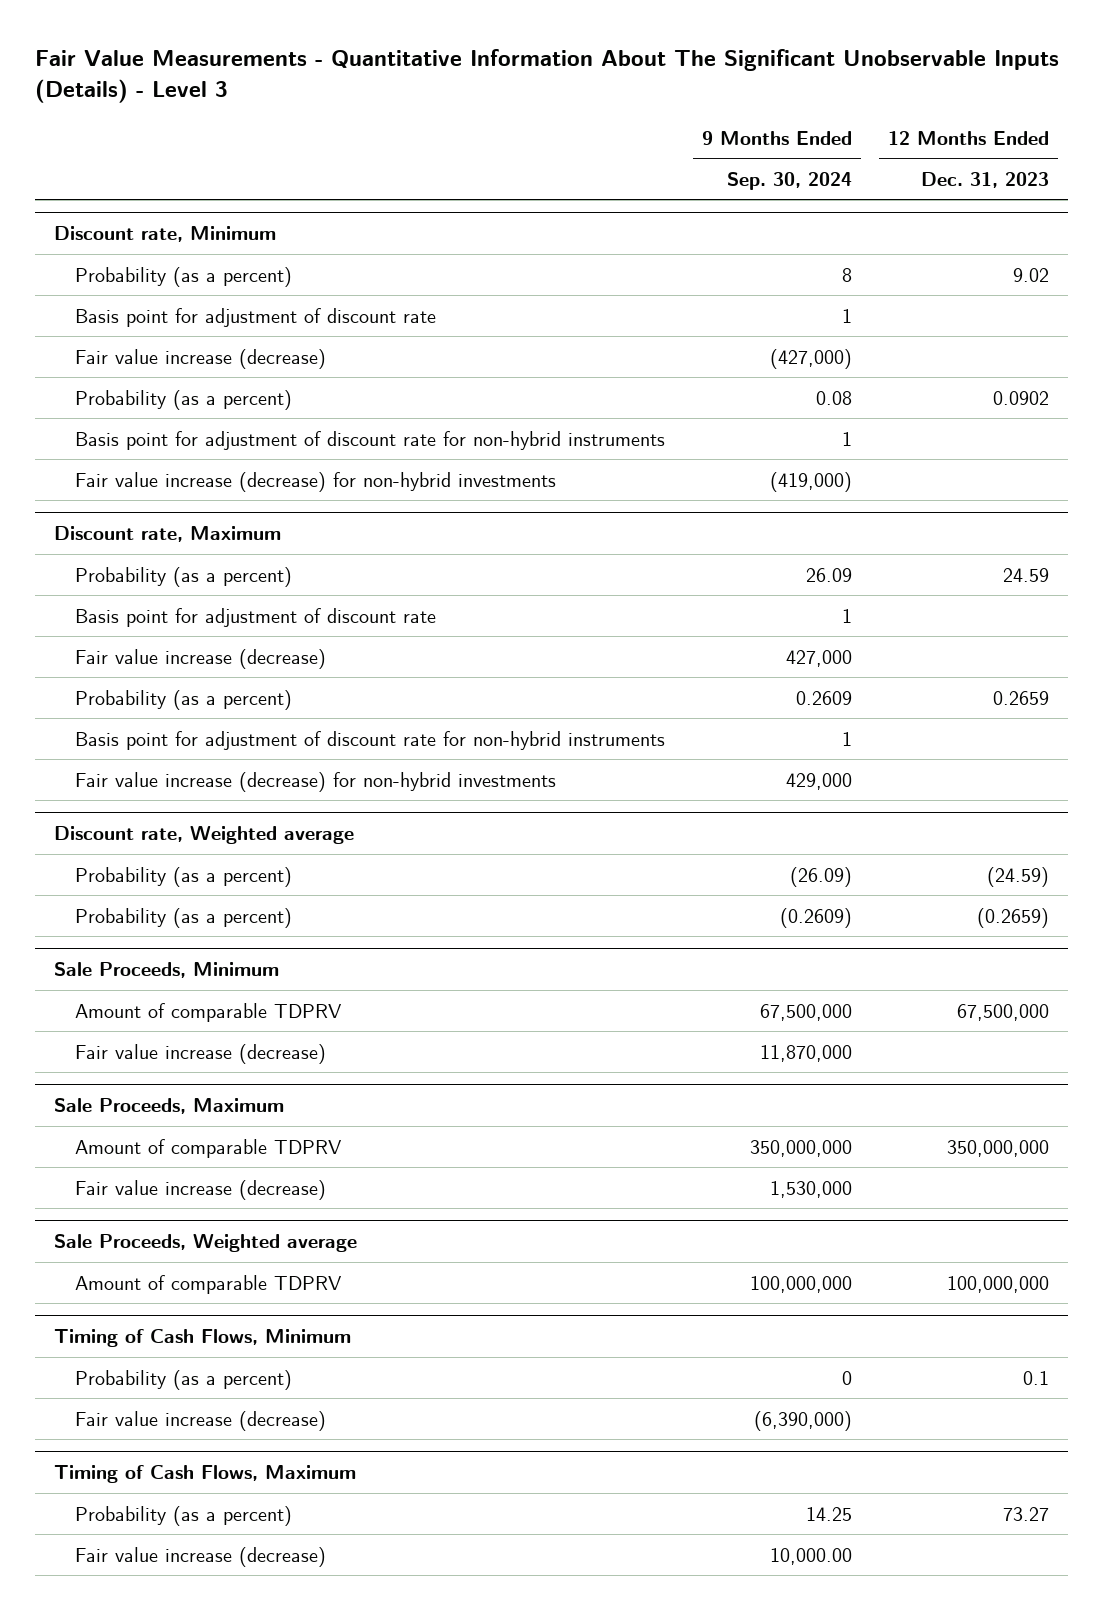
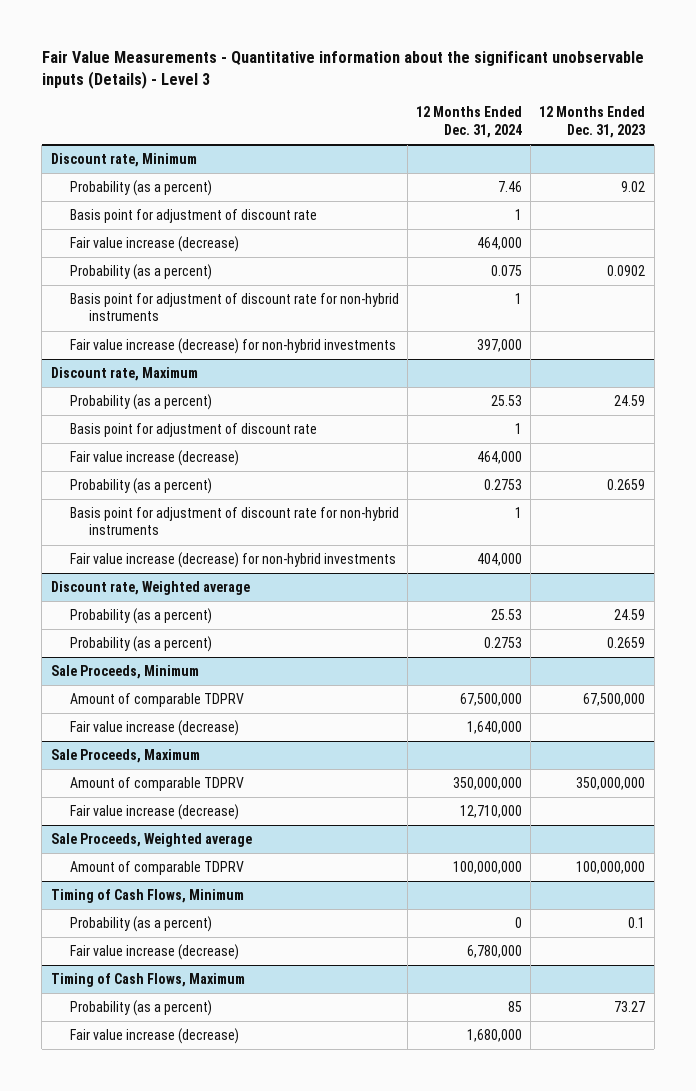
- Fair Value Measurements - Quantitative Information About The Significant Unobservable Inputs (Details) - Level 3
+ Fair Value Measurements - Quantitative information about the significant unobservable inputs (Details) - Level 3
- | 9 Months Ended Sep. 30, 2024 | 12 Months Ended Dec. 31, 2023
+ | 12 Months Ended Dec. 31, 2024 | 12 Months Ended Dec. 31, 2023
@ Discount rate, Weighted average
- Probability (as a percent) | (26.09) | (24.59)
- Probability (as a percent) | (0.2609) | (0.2659)
+ Probability (as a percent) | 25.53 | 24.59
+ Probability (as a percent) | 0.2753 | 0.2659

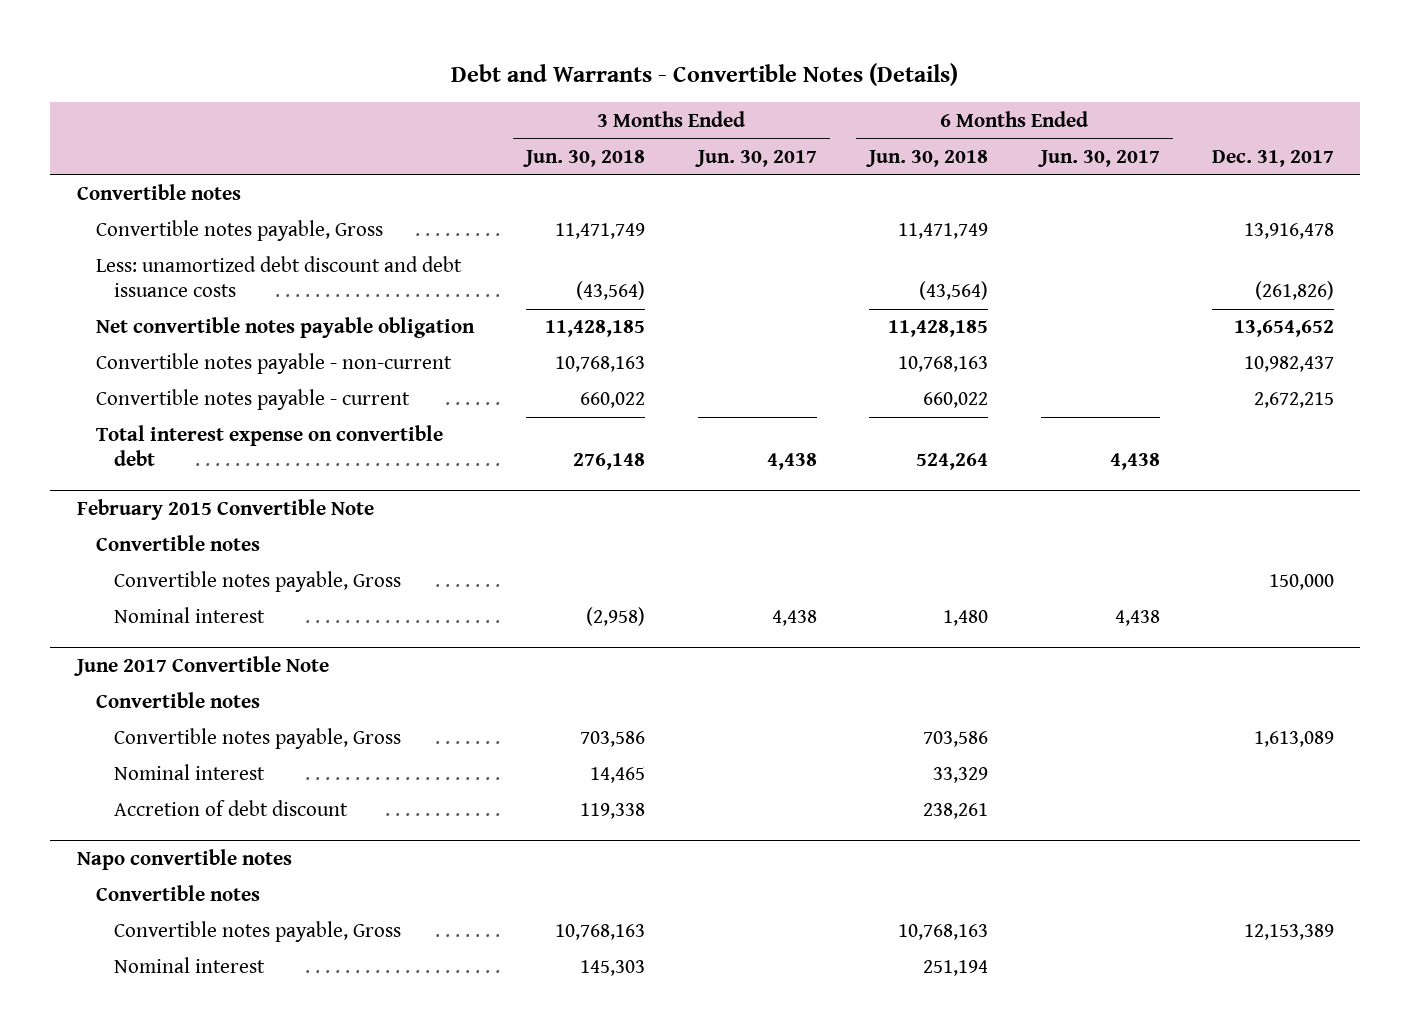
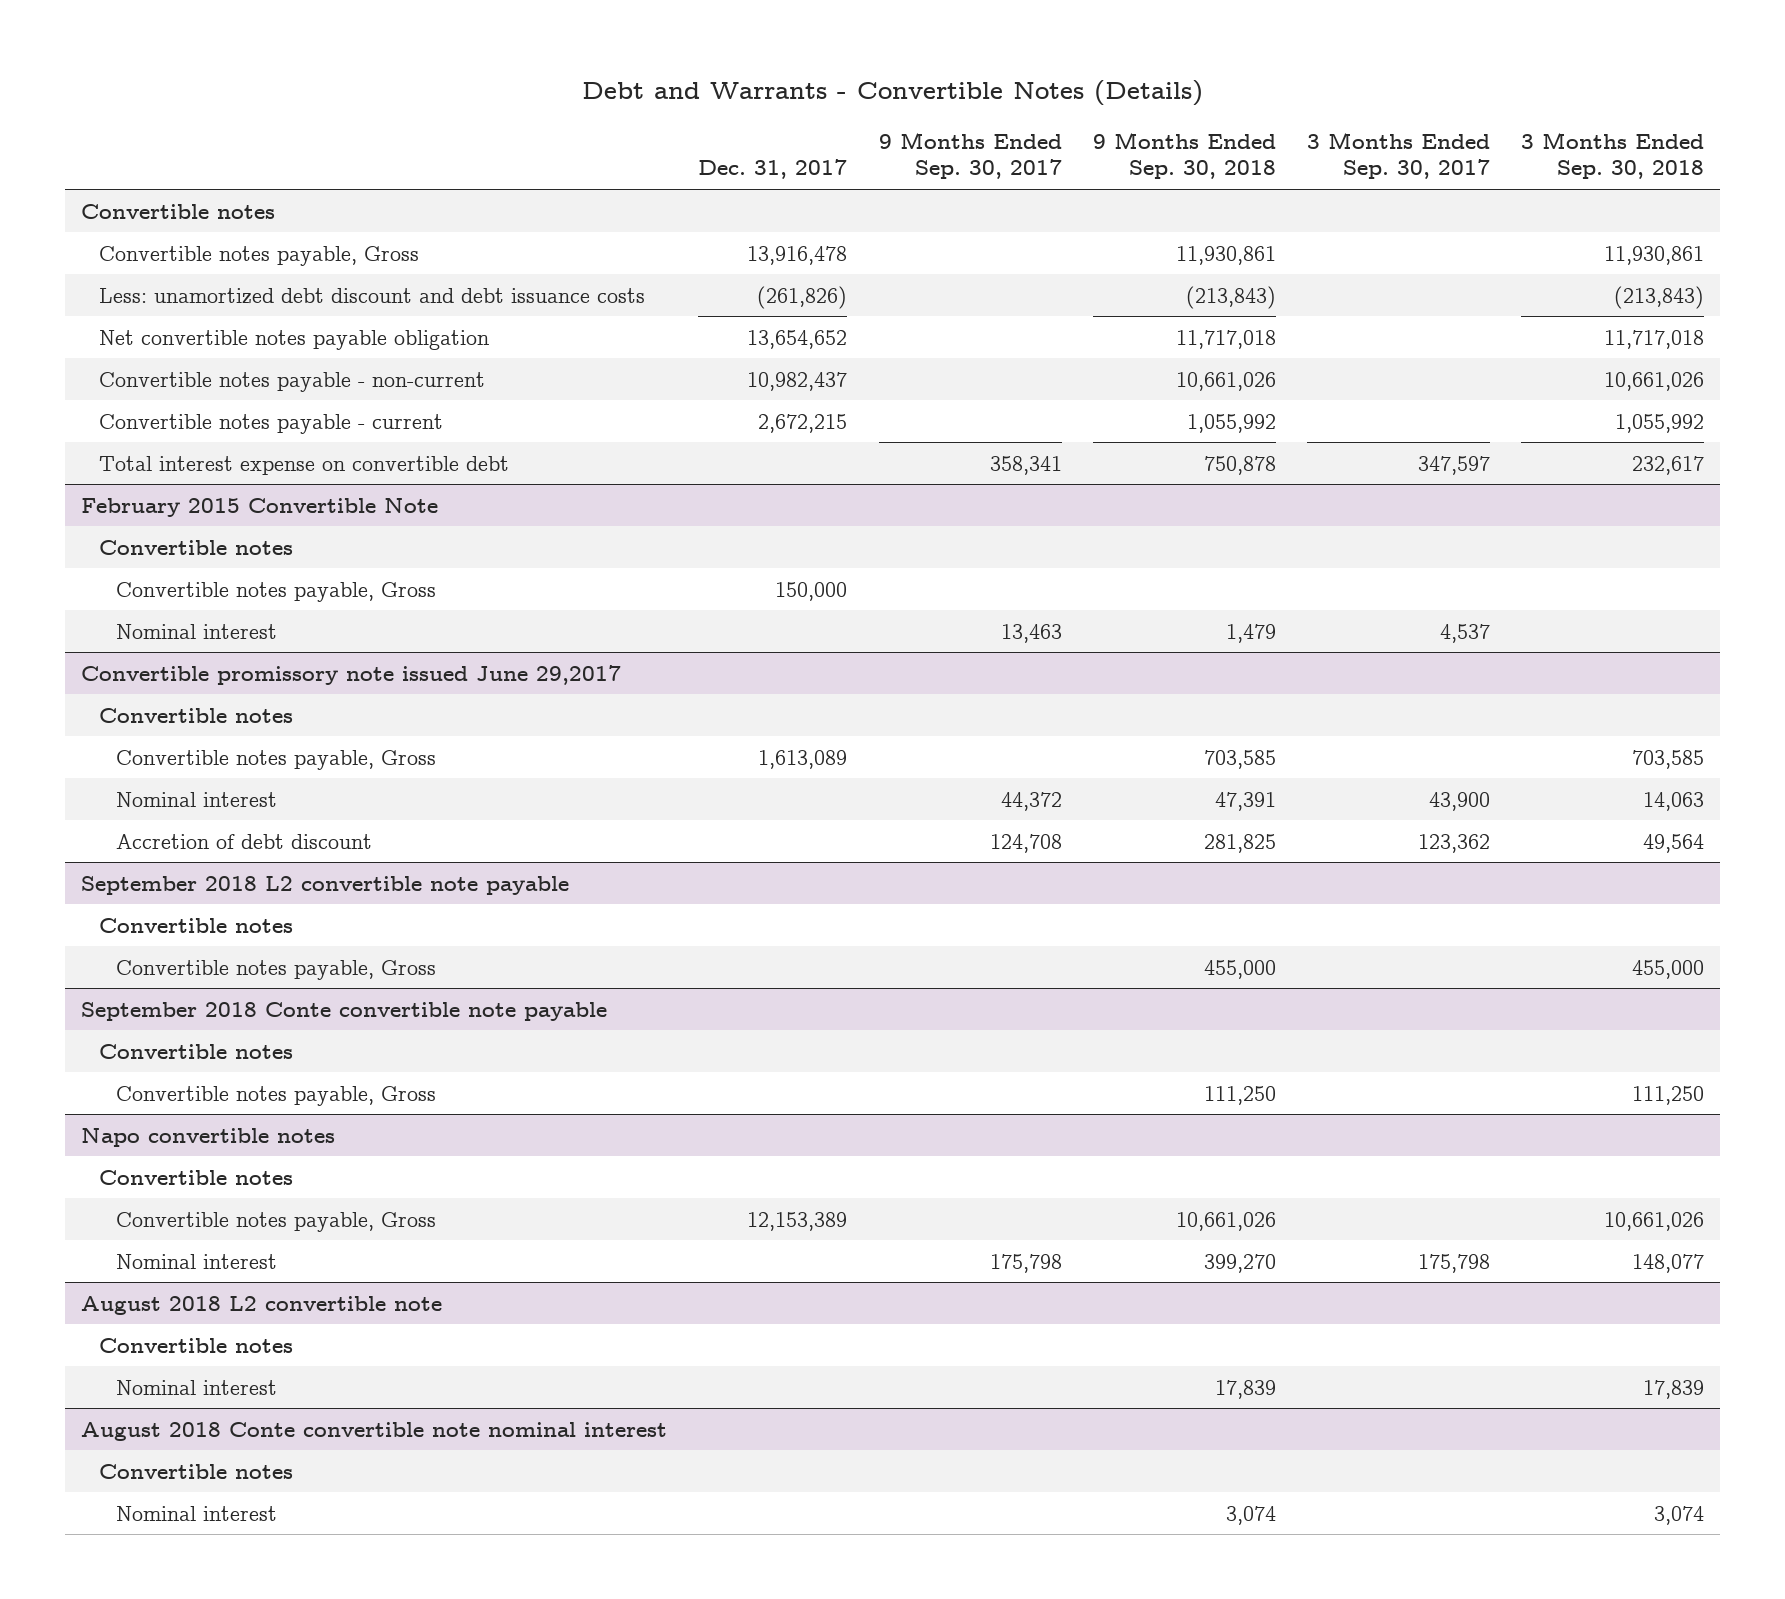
- | 3 Months Ended Jun. 30, 2018 | 3 Months Ended Jun. 30, 2017 | 6 Months Ended Jun. 30, 2018 | 6 Months Ended Jun. 30, 2017 | Dec. 31, 2017
+ | Dec. 31, 2017 | 9 Months Ended Sep. 30, 2017 | 9 Months Ended Sep. 30, 2018 | 3 Months Ended Sep. 30, 2017 | 3 Months Ended Sep. 30, 2018
- June 2017 Convertible Note
+ Convertible promissory note issued June 29,2017
+ September 2018 L2 convertible note payable
+ Convertible notes
+ Convertible notes payable, Gross | | | 455,000 | | 455,000
+ September 2018 Conte convertible note payable
+ Convertible notes
+ Convertible notes payable, Gross | | | 111,250 | | 111,250
+ August 2018 L2 convertible note
+ Convertible notes
+ Nominal interest | | | 17,839 | | 17,839
+ August 2018 Conte convertible note nominal interest
+ Convertible notes
+ Nominal interest | | | 3,074 | | 3,074

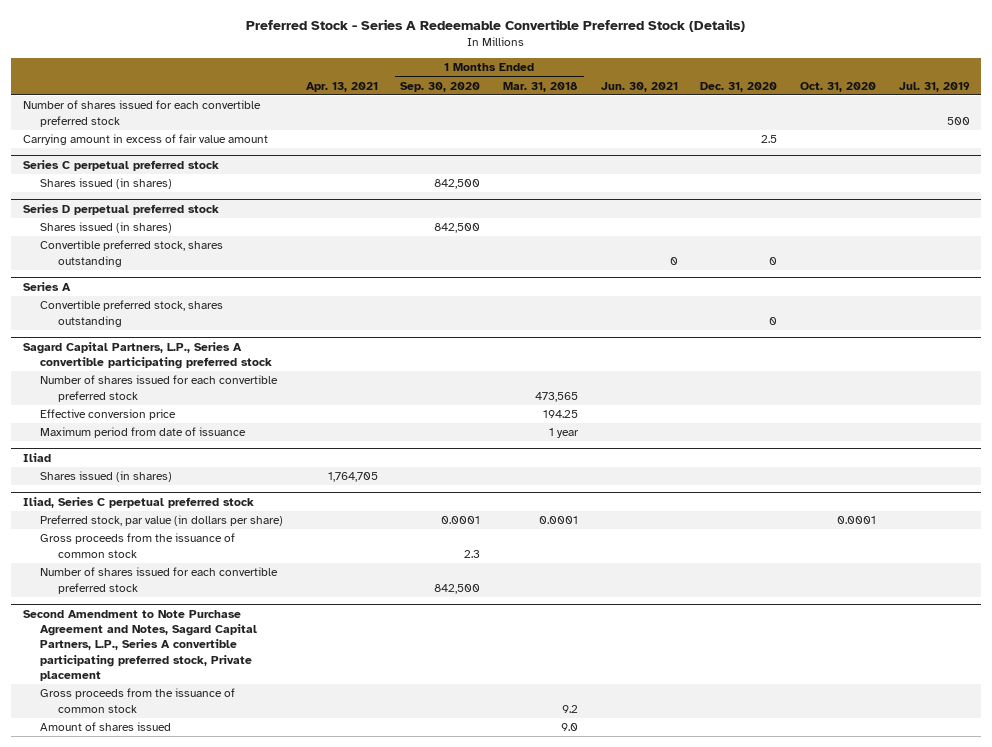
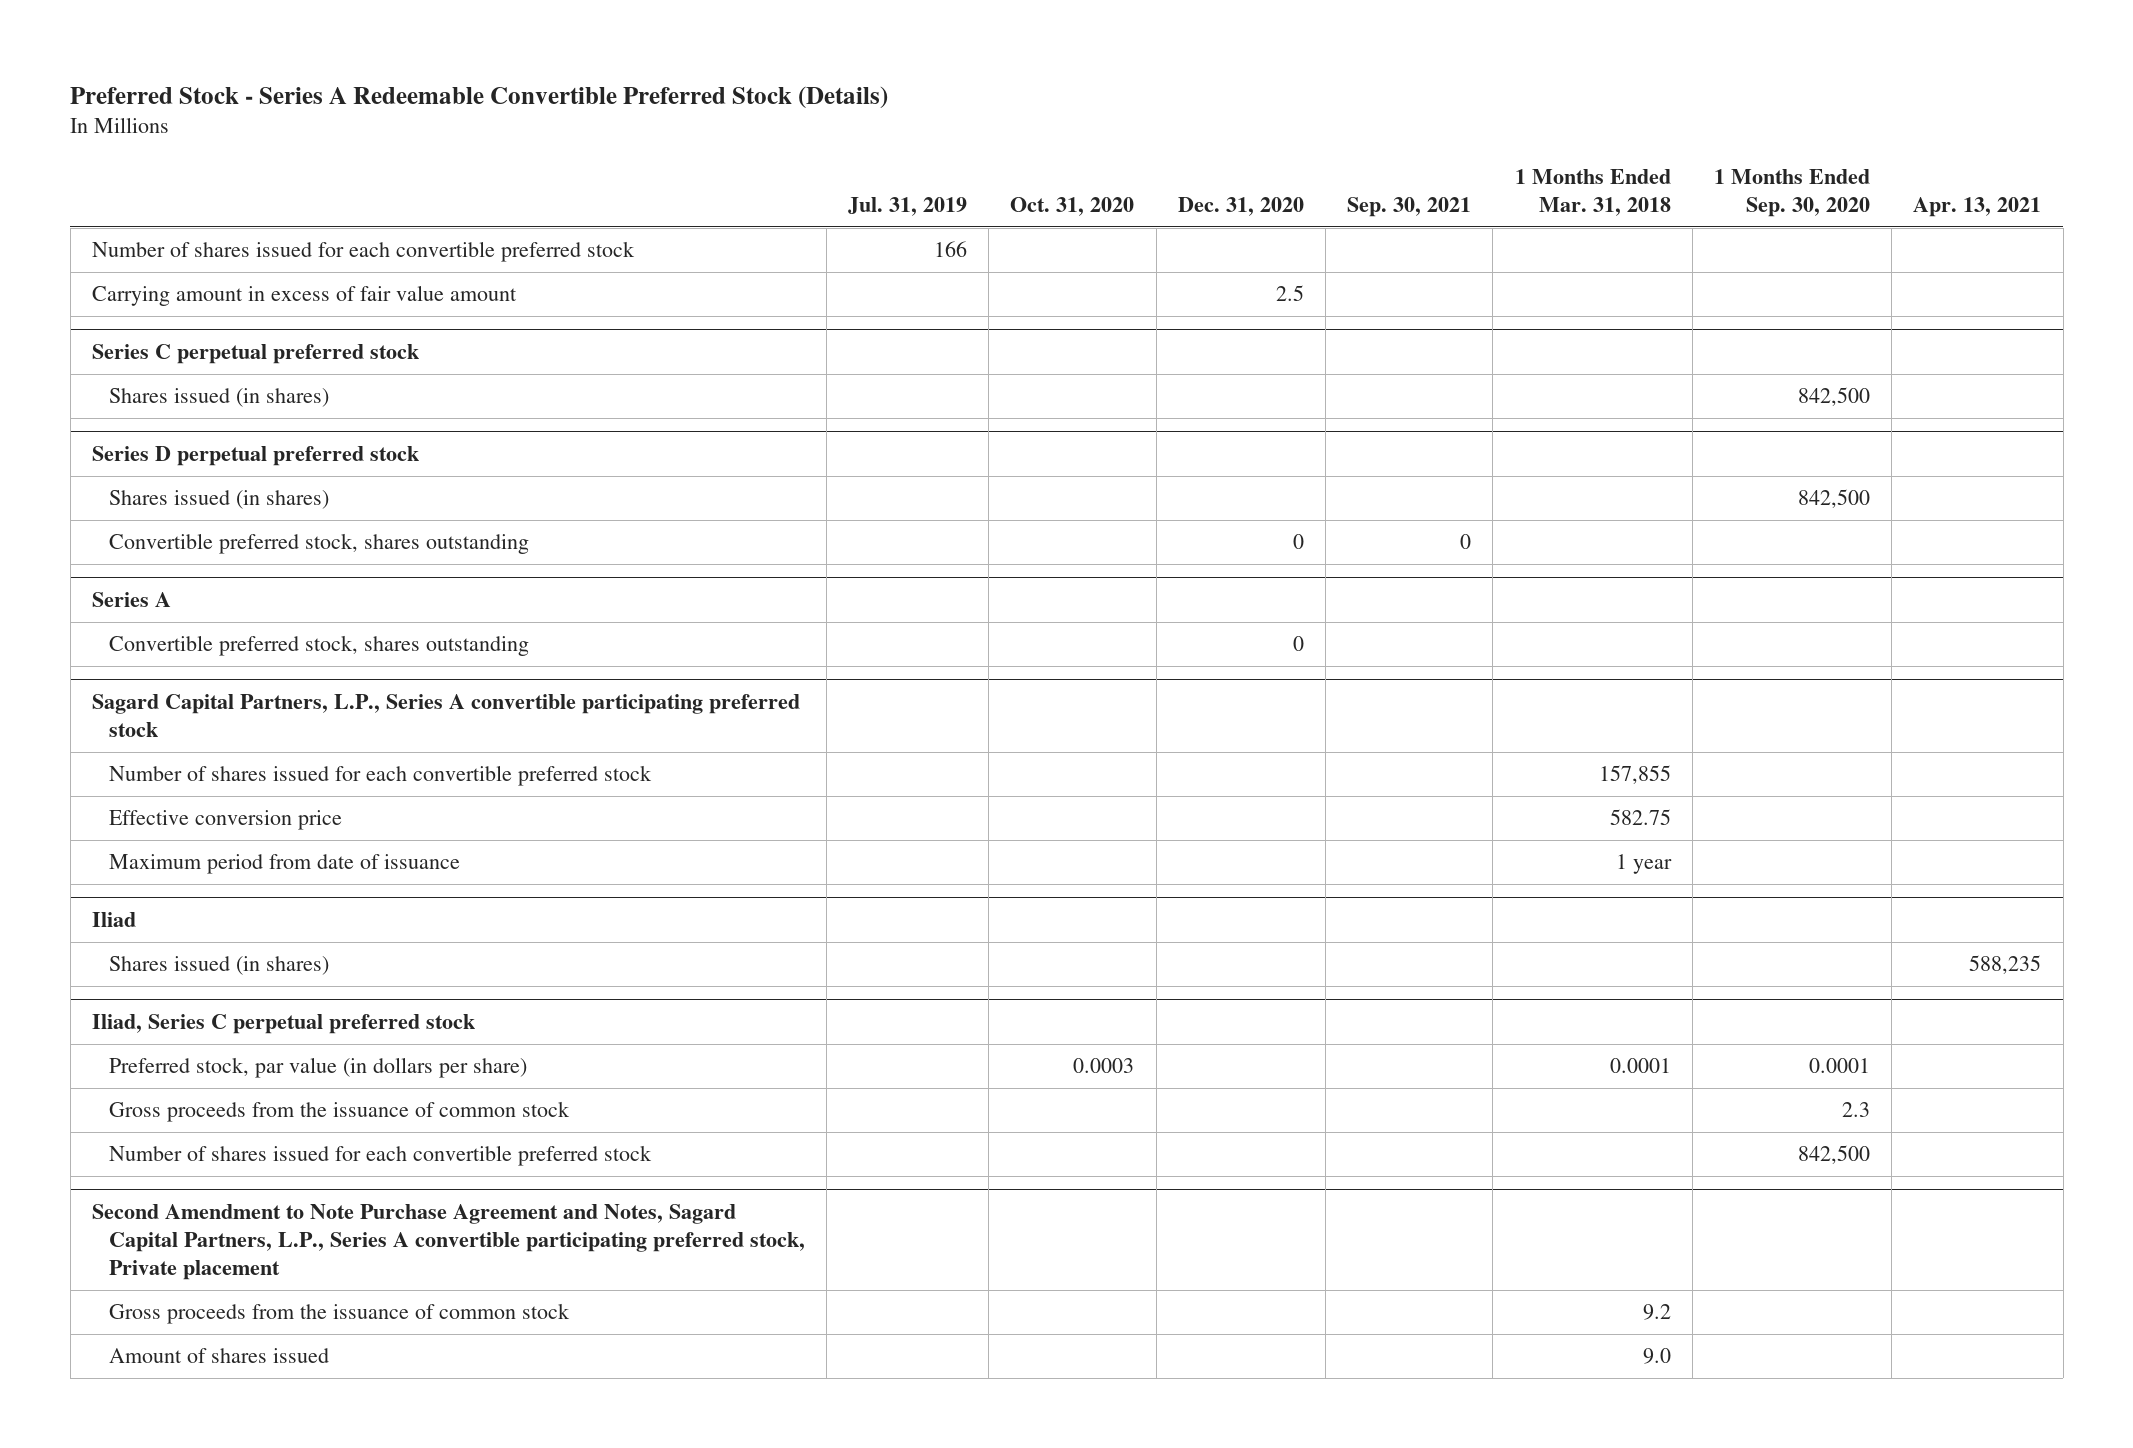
- | Apr. 13, 2021 | 1 Months Ended Sep. 30, 2020 | 1 Months Ended Mar. 31, 2018 | Jun. 30, 2021 | Dec. 31, 2020 | Oct. 31, 2020 | Jul. 31, 2019
+ | Jul. 31, 2019 | Oct. 31, 2020 | Dec. 31, 2020 | Sep. 30, 2021 | 1 Months Ended Mar. 31, 2018 | 1 Months Ended Sep. 30, 2020 | Apr. 13, 2021
- Number of shares issued for each convertible preferred stock | | | | | | | 500
+ Number of shares issued for each convertible preferred stock | 166 | | | | | |
@ Sagard Capital Partners, L.P., Series A convertible participating preferred stock
- Number of shares issued for each convertible preferred stock | | | 473,565 | | | |
- Effective conversion price | | | 194.25 | | | |
+ Number of shares issued for each convertible preferred stock | | | | | 157,855 | |
+ Effective conversion price | | | | | 582.75 | |
@ Iliad
- Shares issued (in shares) | 1,764,705 | | | | | |
+ Shares issued (in shares) | | | | | | | 588,235
@ Iliad, Series C perpetual preferred stock
- Preferred stock, par value (in dollars per share) | | 0.0001 | 0.0001 | | | 0.0001 |
+ Preferred stock, par value (in dollars per share) | | 0.0003 | | | 0.0001 | 0.0001 |

